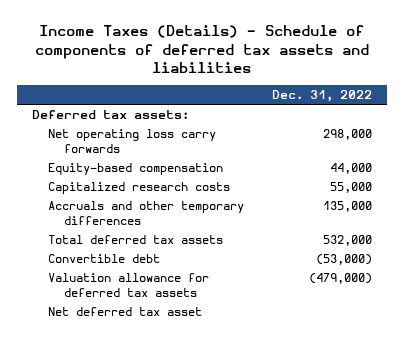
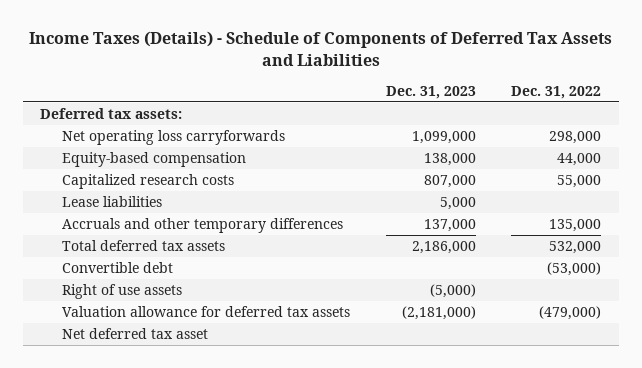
- Income Taxes (Details) - Schedule of components of deferred tax assets and liabilities
+ Income Taxes (Details) - Schedule of Components of Deferred Tax Assets and Liabilities
- | Dec. 31, 2022
+ | Dec. 31, 2023 | Dec. 31, 2022
- Net operating loss carry forwards | 298,000
+ Net operating loss carryforwards | 1,099,000 | 298,000
+ Lease liabilities | 5,000 |
+ Right of use assets | (5,000) |

